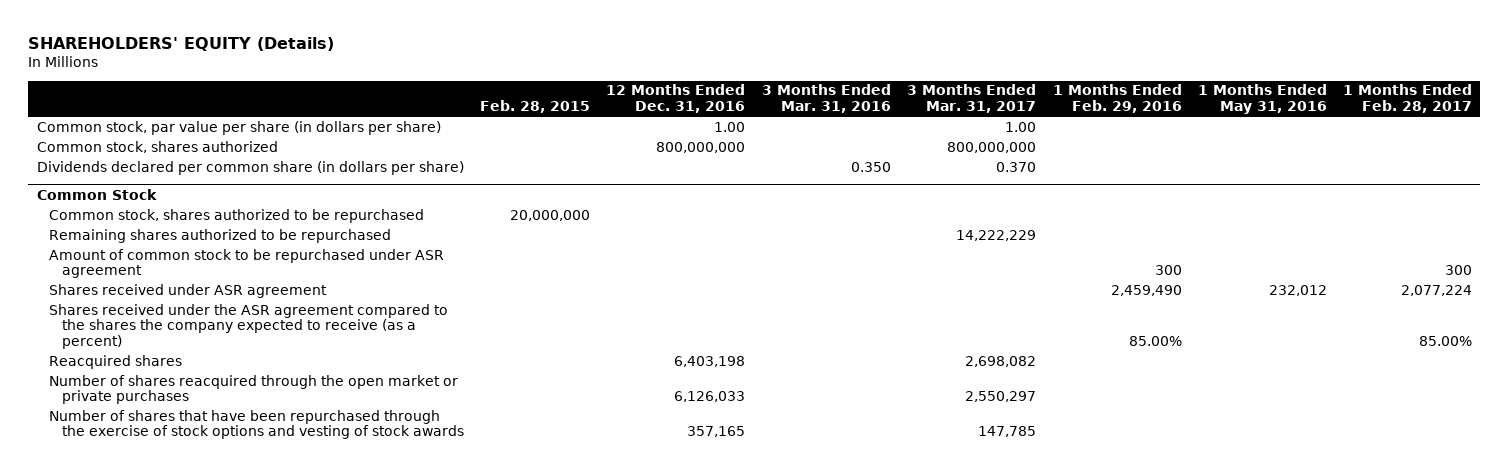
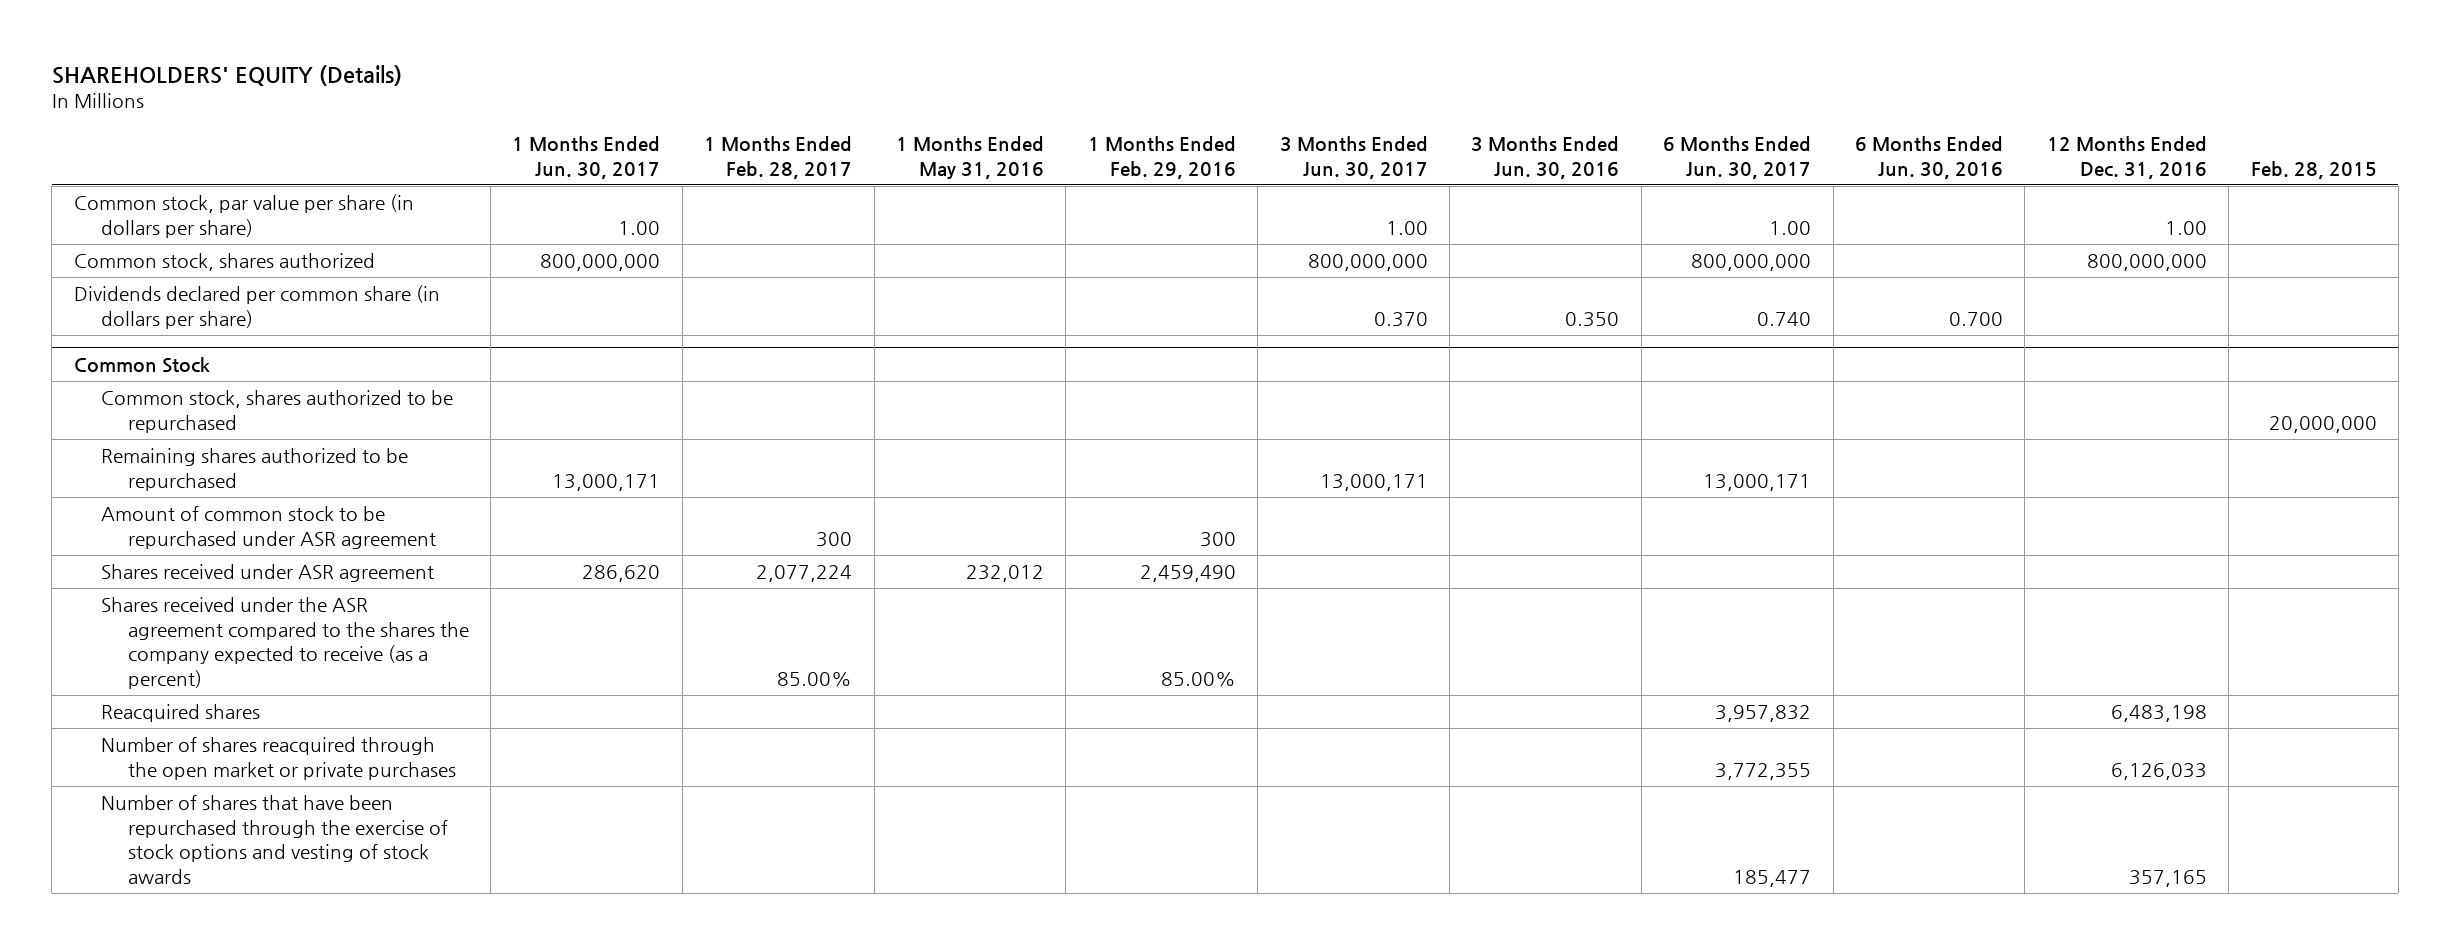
- | Feb. 28, 2015 | 12 Months Ended Dec. 31, 2016 | 3 Months Ended Mar. 31, 2016 | 3 Months Ended Mar. 31, 2017 | 1 Months Ended Feb. 29, 2016 | 1 Months Ended May 31, 2016 | 1 Months Ended Feb. 28, 2017
+ | 1 Months Ended Jun. 30, 2017 | 1 Months Ended Feb. 28, 2017 | 1 Months Ended May 31, 2016 | 1 Months Ended Feb. 29, 2016 | 3 Months Ended Jun. 30, 2017 | 3 Months Ended Jun. 30, 2016 | 6 Months Ended Jun. 30, 2017 | 6 Months Ended Jun. 30, 2016 | 12 Months Ended Dec. 31, 2016 | Feb. 28, 2015
@ Common Stock
- Reacquired shares | | 6,403,198 | | 2,698,082 | | |
+ Reacquired shares | | | | | | | 3,957,832 | | 6,483,198 |

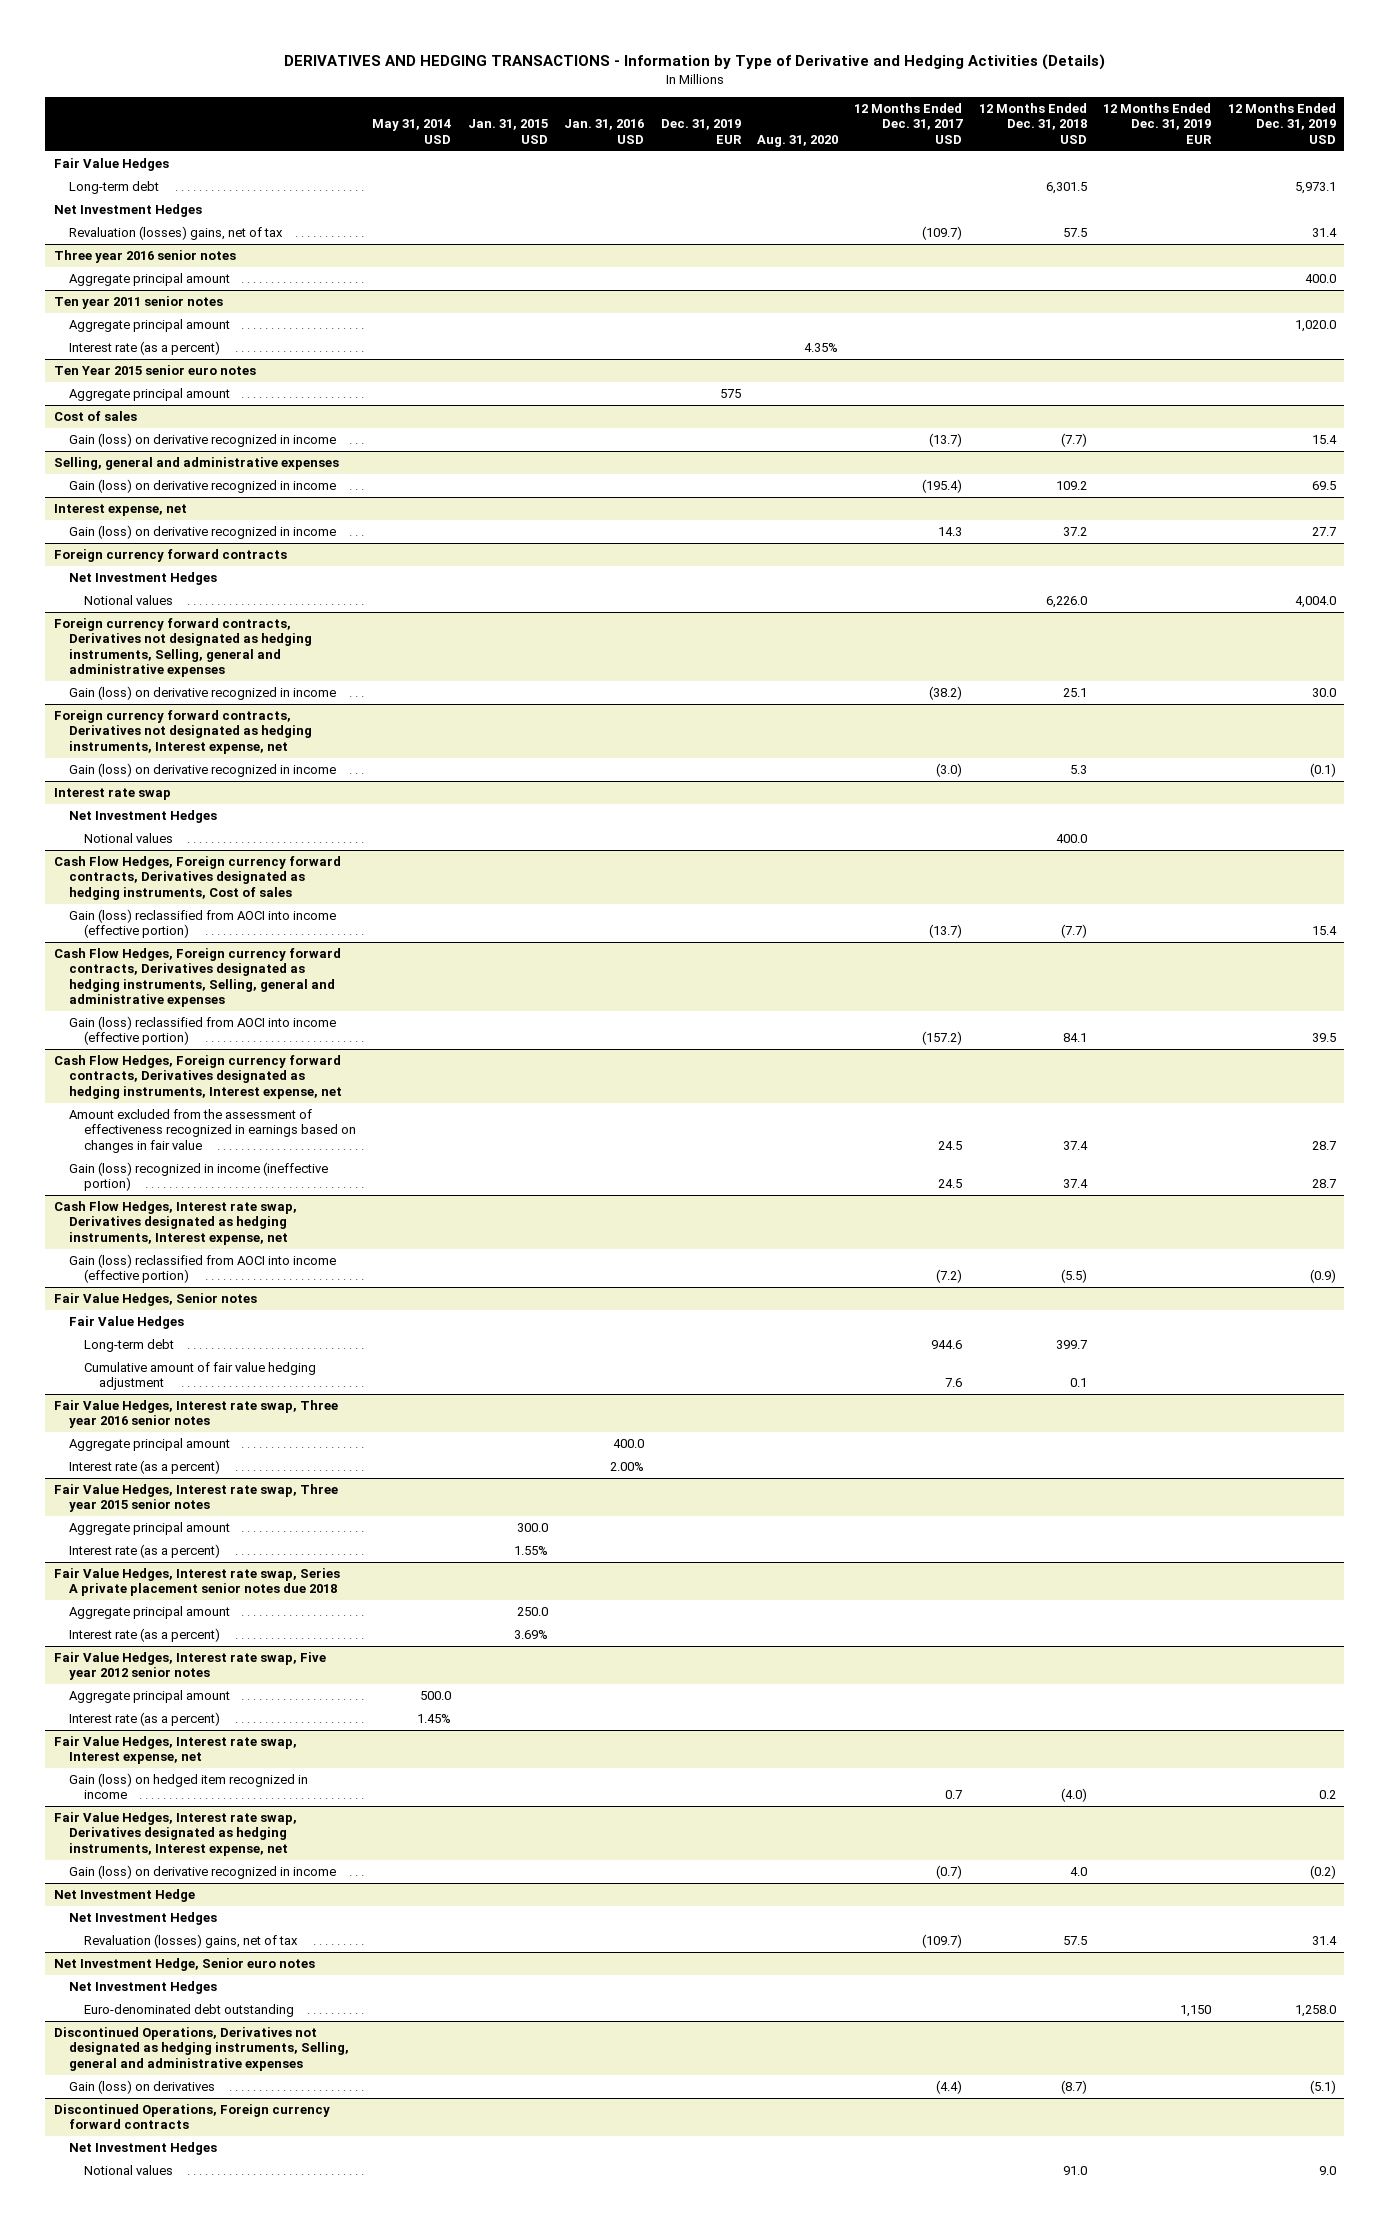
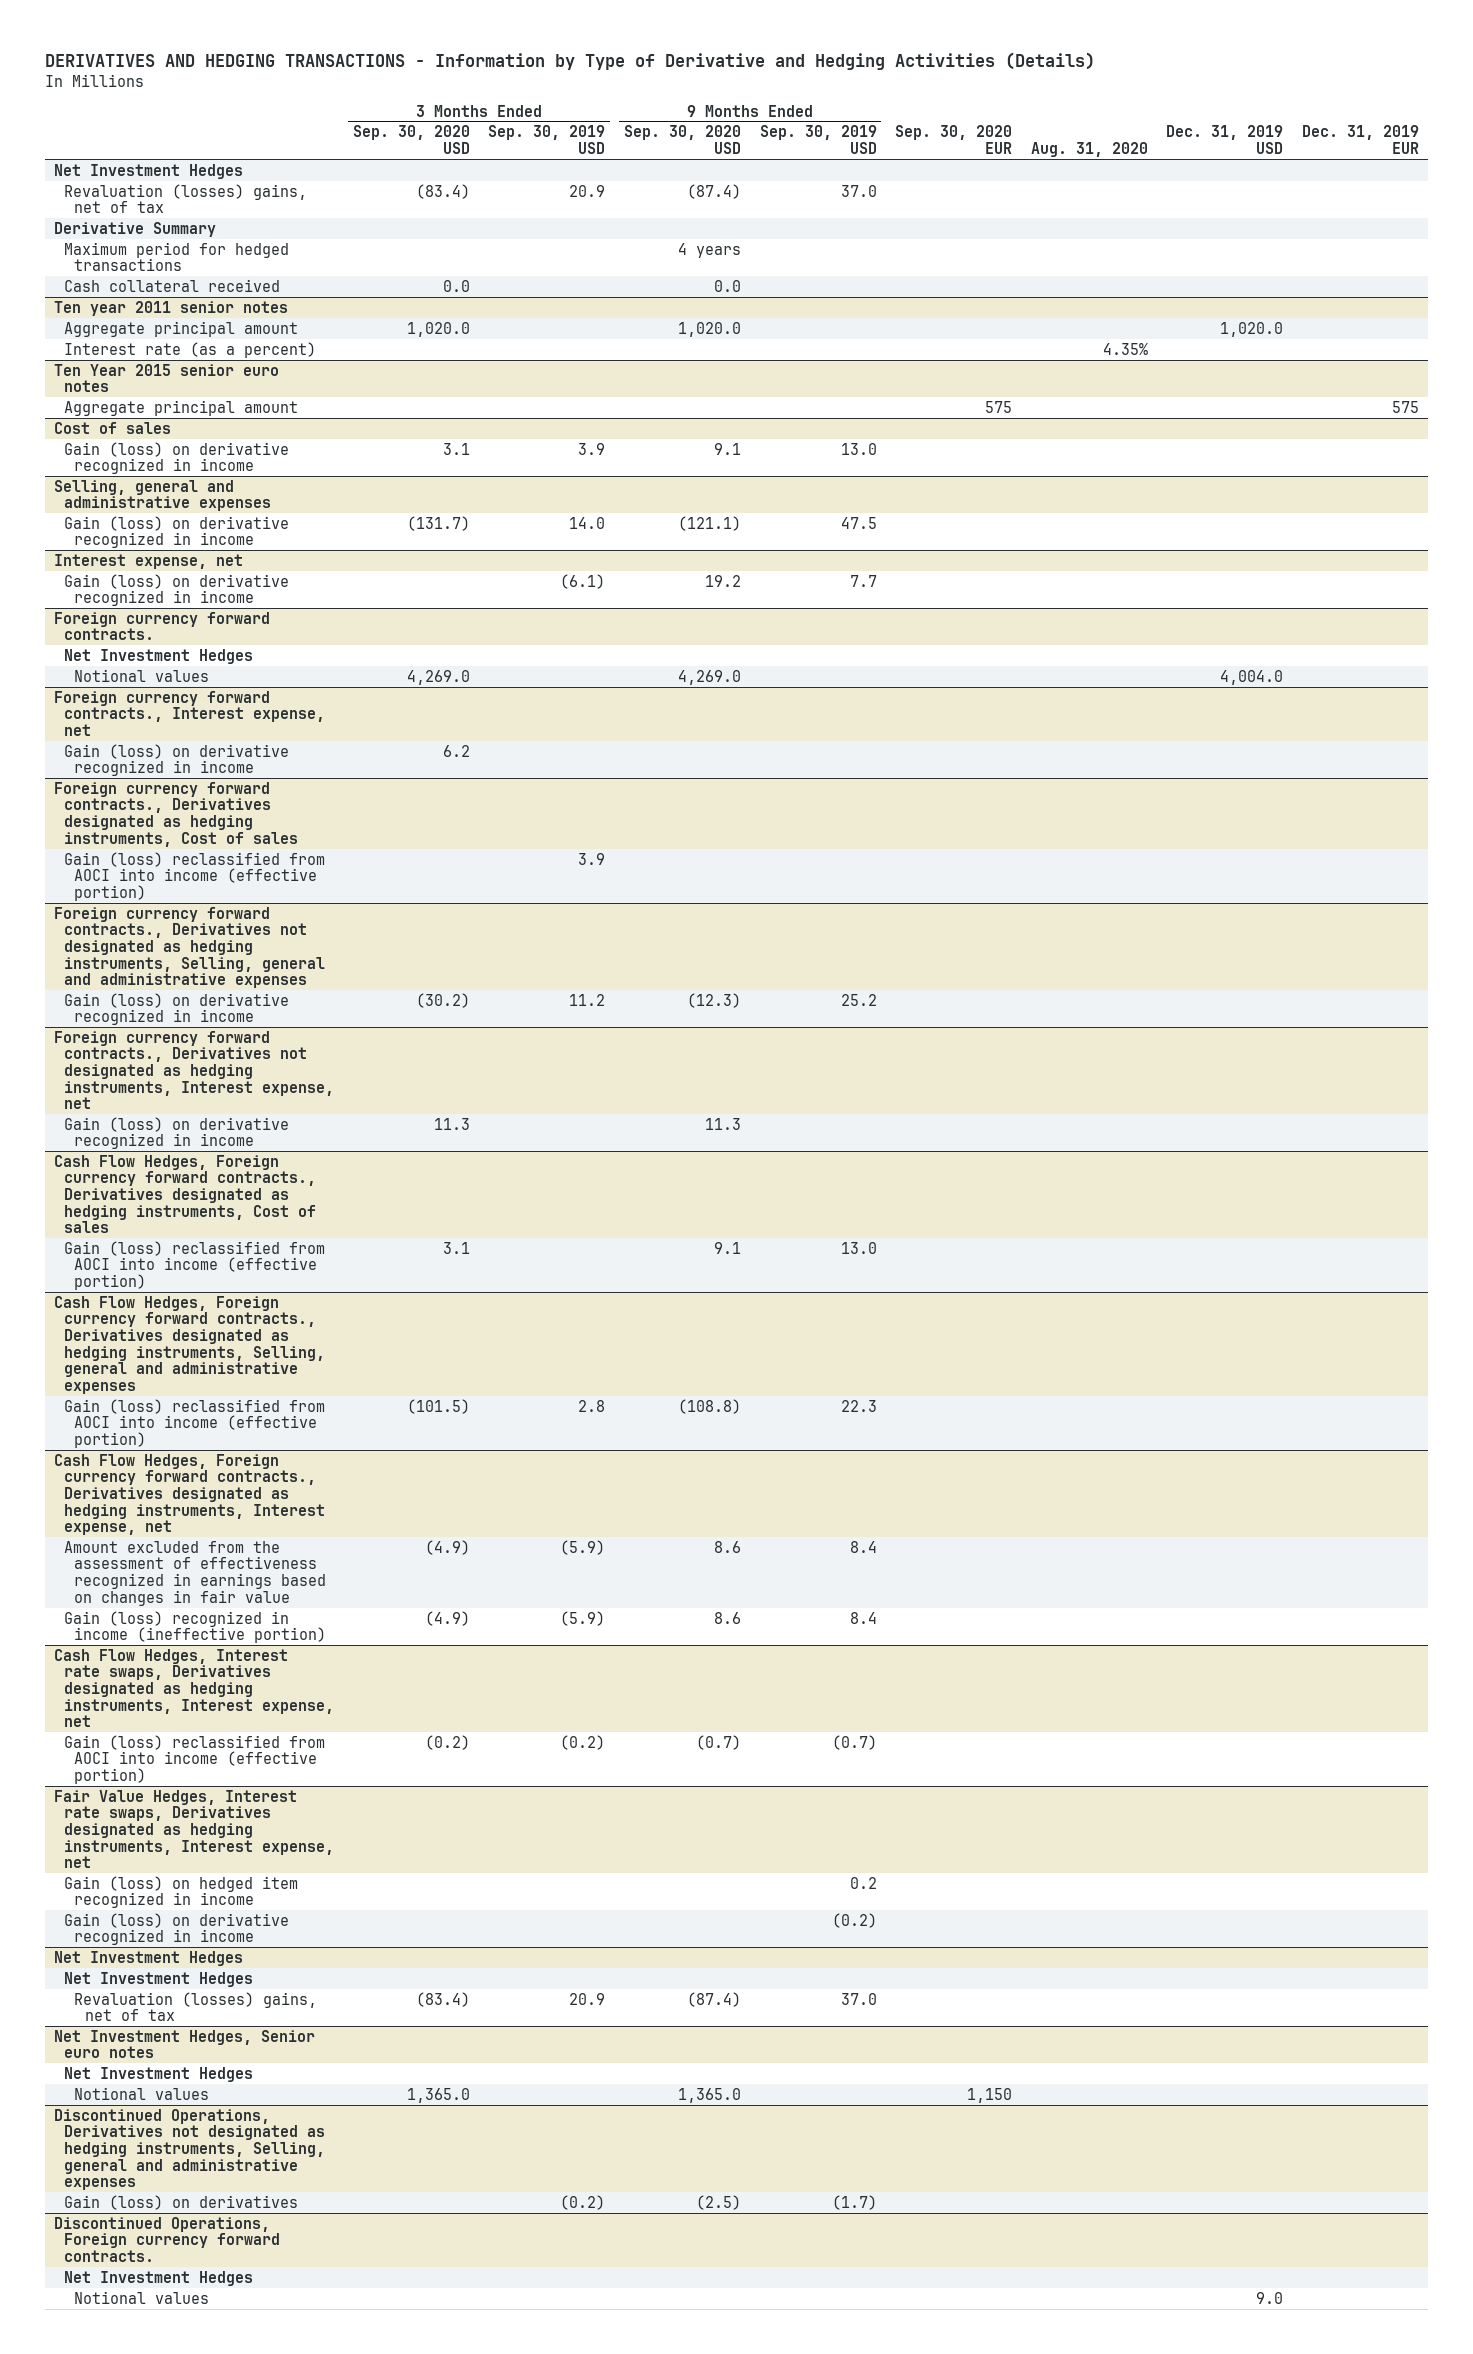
- | May 31, 2014 USD | Jan. 31, 2015 USD | Jan. 31, 2016 USD | Dec. 31, 2019 EUR | Aug. 31, 2020 | 12 Months Ended Dec. 31, 2017 USD | 12 Months Ended Dec. 31, 2018 USD | 12 Months Ended Dec. 31, 2019 EUR | 12 Months Ended Dec. 31, 2019 USD
+ | 3 Months Ended Sep. 30, 2020 USD | 3 Months Ended Sep. 30, 2019 USD | 9 Months Ended Sep. 30, 2020 USD | 9 Months Ended Sep. 30, 2019 USD | Sep. 30, 2020 EUR | Aug. 31, 2020 | Dec. 31, 2019 USD | Dec. 31, 2019 EUR
- Fair Value Hedges
- Long-term debt | | | | | | | 6,301.5 | | 5,973.1
- Three year 2016 senior notes
- Aggregate principal amount | | | | | | | | | 400.0
+ Derivative Summary
+ Maximum period for hedged transactions | | | 4 years | | | | |
+ Cash collateral received | 0.0 | | 0.0 | | | | |
- Foreign currency forward contracts
+ Foreign currency forward contracts.
- Foreign currency forward contracts, Derivatives not designated as hedging instruments, Selling, general and administrative expenses
+ Foreign currency forward contracts., Interest expense, net
+ Gain (loss) on derivative recognized in income | 6.2 | | | | | | |
+ Foreign currency forward contracts., Derivatives designated as hedging instruments, Cost of sales
+ Gain (loss) reclassified from AOCI into income (effective portion) | | 3.9 | | | | | |
+ Foreign currency forward contracts., Derivatives not designated as hedging instruments, Selling, general and administrative expenses
- Foreign currency forward contracts, Derivatives not designated as hedging instruments, Interest expense, net
+ Foreign currency forward contracts., Derivatives not designated as hedging instruments, Interest expense, net
- Interest rate swap
- Net Investment Hedges
- Notional values | | | | | | | 400.0 | |
- Cash Flow Hedges, Foreign currency forward contracts, Derivatives designated as hedging instruments, Cost of sales
+ Cash Flow Hedges, Foreign currency forward contracts., Derivatives designated as hedging instruments, Cost of sales
- Cash Flow Hedges, Foreign currency forward contracts, Derivatives designated as hedging instruments, Selling, general and administrative expenses
+ Cash Flow Hedges, Foreign currency forward contracts., Derivatives designated as hedging instruments, Selling, general and administrative expenses
- Cash Flow Hedges, Foreign currency forward contracts, Derivatives designated as hedging instruments, Interest expense, net
+ Cash Flow Hedges, Foreign currency forward contracts., Derivatives designated as hedging instruments, Interest expense, net
- Cash Flow Hedges, Interest rate swap, Derivatives designated as hedging instruments, Interest expense, net
+ Cash Flow Hedges, Interest rate swaps, Derivatives designated as hedging instruments, Interest expense, net
- Fair Value Hedges, Senior notes
- Fair Value Hedges
- Long-term debt | | | | | | 944.6 | 399.7 | |
- Cumulative amount of fair value hedging adjustment | | | | | | 7.6 | 0.1 | |
- Fair Value Hedges, Interest rate swap, Three year 2016 senior notes
- Aggregate principal amount | | | 400.0 | | | | | |
- Interest rate (as a percent) | | | 2.00% | | | | | |
- Fair Value Hedges, Interest rate swap, Three year 2015 senior notes
- Aggregate principal amount | | 300.0 | | | | | | |
- Interest rate (as a percent) | | 1.55% | | | | | | |
- Fair Value Hedges, Interest rate swap, Series A private placement senior notes due 2018
- Aggregate principal amount | | 250.0 | | | | | | |
- Interest rate (as a percent) | | 3.69% | | | | | | |
- Fair Value Hedges, Interest rate swap, Five year 2012 senior notes
- Aggregate principal amount | 500.0 | | | | | | | |
- Interest rate (as a percent) | 1.45% | | | | | | | |
- Fair Value Hedges, Interest rate swap, Interest expense, net
- Gain (loss) on hedged item recognized in income | | | | | | 0.7 | (4.0) | | 0.2
- Fair Value Hedges, Interest rate swap, Derivatives designated as hedging instruments, Interest expense, net
+ Fair Value Hedges, Interest rate swaps, Derivatives designated as hedging instruments, Interest expense, net
+ Gain (loss) on hedged item recognized in income | | | | 0.2 | | | |
- Net Investment Hedge
+ Net Investment Hedges
- Net Investment Hedge, Senior euro notes
+ Net Investment Hedges, Senior euro notes
- Euro-denominated debt outstanding | | | | | | | | 1,150 | 1,258.0
+ Notional values | 1,365.0 | | 1,365.0 | | 1,150 | | |
- Discontinued Operations, Foreign currency forward contracts
+ Discontinued Operations, Foreign currency forward contracts.

